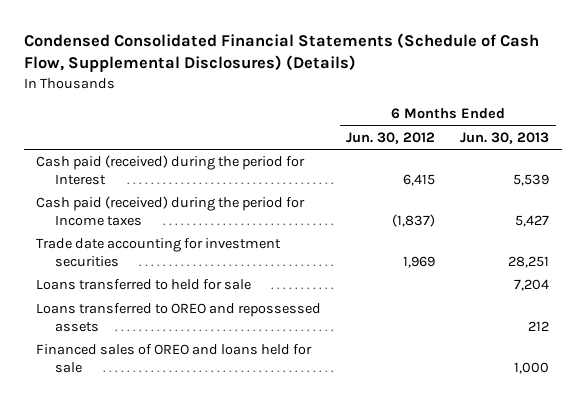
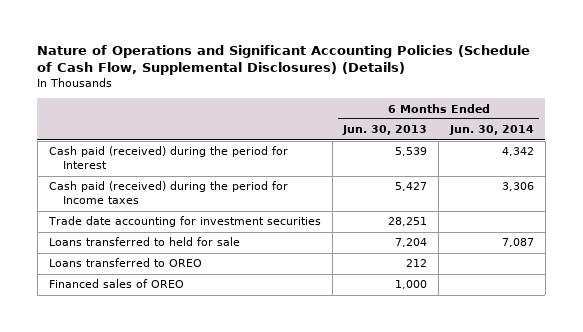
- Condensed Consolidated Financial Statements (Schedule of Cash Flow, Supplemental Disclosures) (Details)
+ Nature of Operations and Significant Accounting Policies (Schedule of Cash Flow, Supplemental Disclosures) (Details)
- | 6 Months Ended Jun. 30, 2012 | 6 Months Ended Jun. 30, 2013
+ | 6 Months Ended Jun. 30, 2013 | 6 Months Ended Jun. 30, 2014
- Loans transferred to OREO and repossessed assets | | 212
- Financed sales of OREO and loans held for sale | | 1,000
+ Loans transferred to OREO | 212 |
+ Financed sales of OREO | 1,000 |

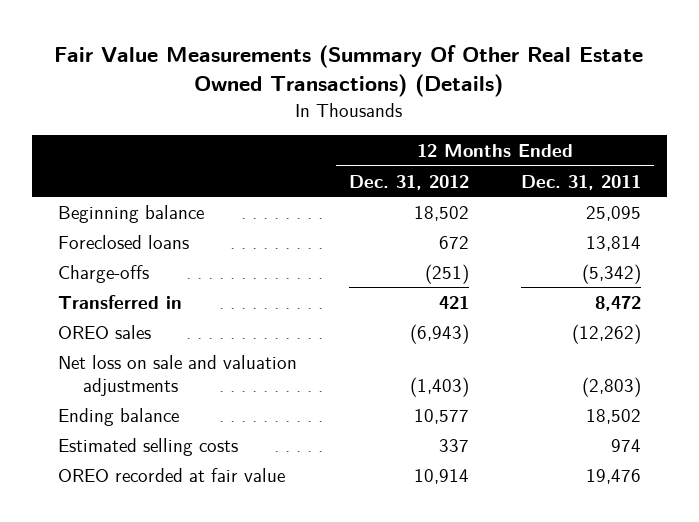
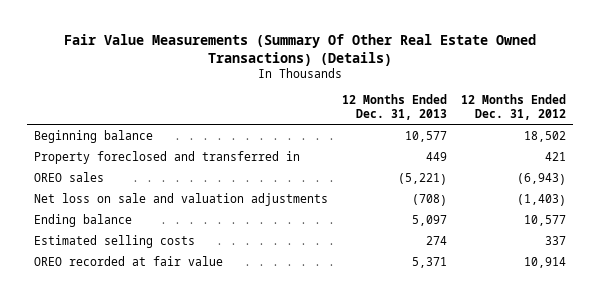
- | 12 Months Ended Dec. 31, 2012 | 12 Months Ended Dec. 31, 2011
+ | 12 Months Ended Dec. 31, 2013 | 12 Months Ended Dec. 31, 2012
- Foreclosed loans | 672 | 13,814
- Charge-offs | (251) | (5,342)
- Transferred in | 421 | 8,472
+ Property foreclosed and transferred in | 449 | 421

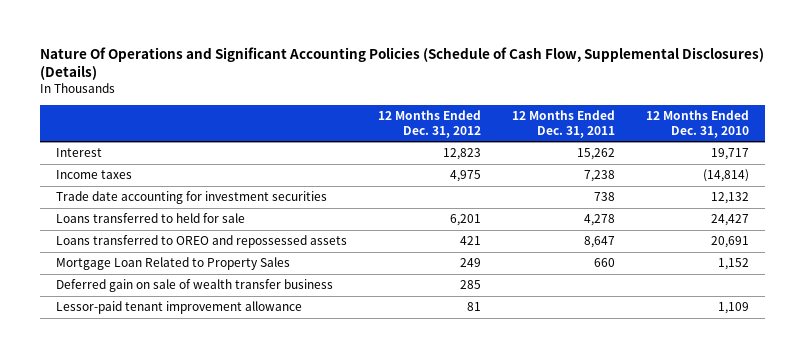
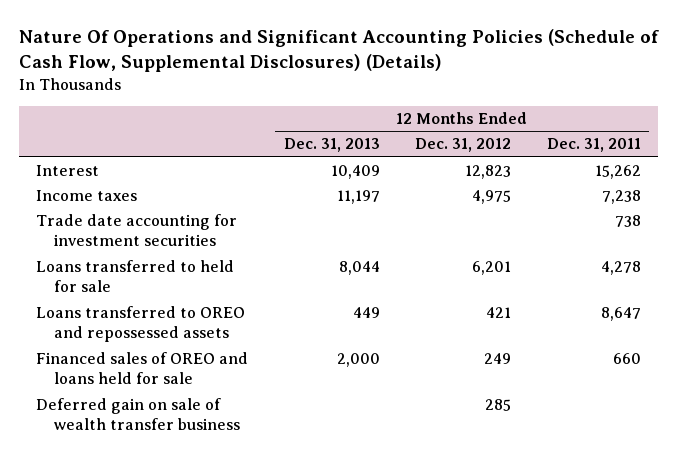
- | 12 Months Ended Dec. 31, 2012 | 12 Months Ended Dec. 31, 2011 | 12 Months Ended Dec. 31, 2010
+ | 12 Months Ended Dec. 31, 2013 | 12 Months Ended Dec. 31, 2012 | 12 Months Ended Dec. 31, 2011
- Mortgage Loan Related to Property Sales | 249 | 660 | 1,152
+ Financed sales of OREO and loans held for sale | 2,000 | 249 | 660
- Lessor-paid tenant improvement allowance | 81 | | 1,109

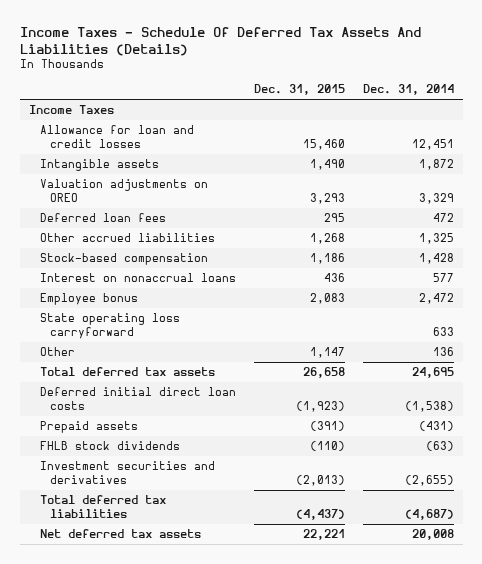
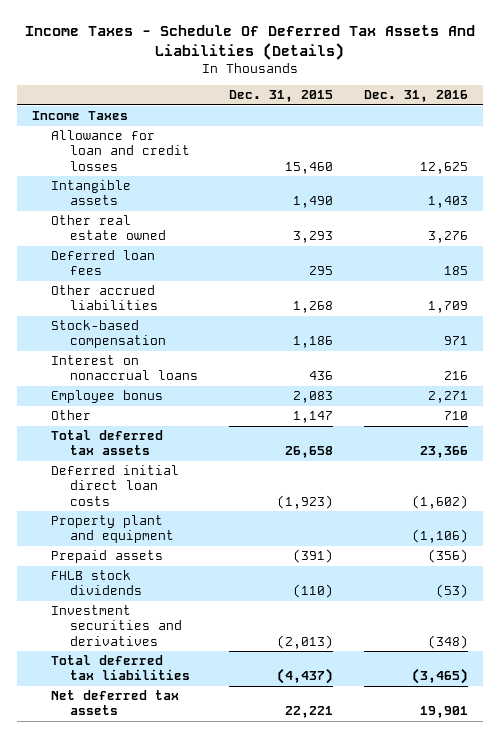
- | Dec. 31, 2015 | Dec. 31, 2014
+ | Dec. 31, 2015 | Dec. 31, 2016
- Valuation adjustments on OREO | 3,293 | 3,329
+ Other real estate owned | 3,293 | 3,276
- State operating loss carryforward | | 633
+ Property plant and equipment | | (1,106)

